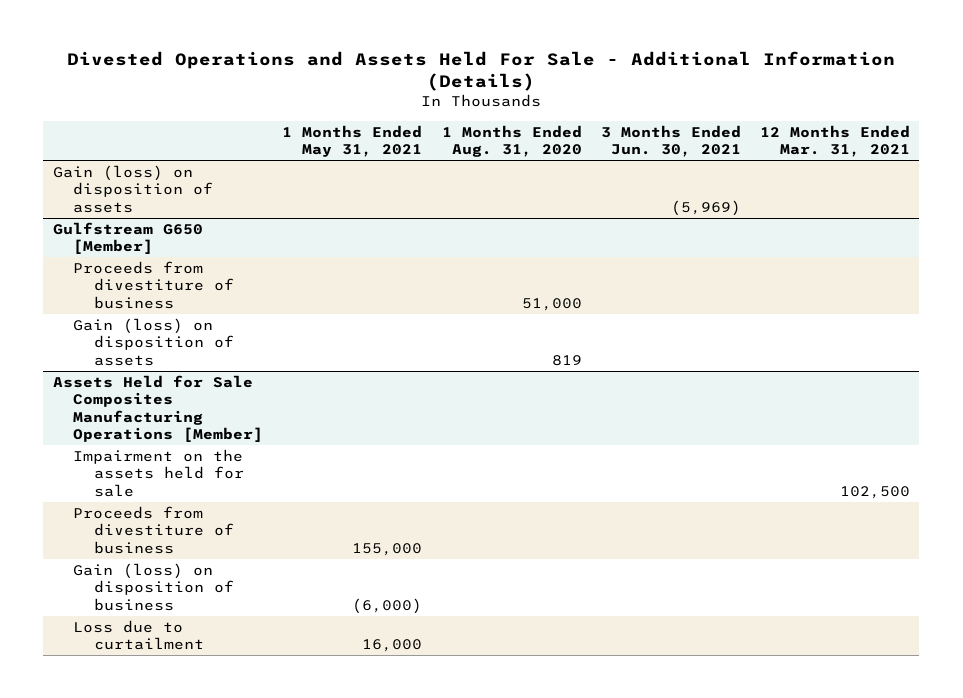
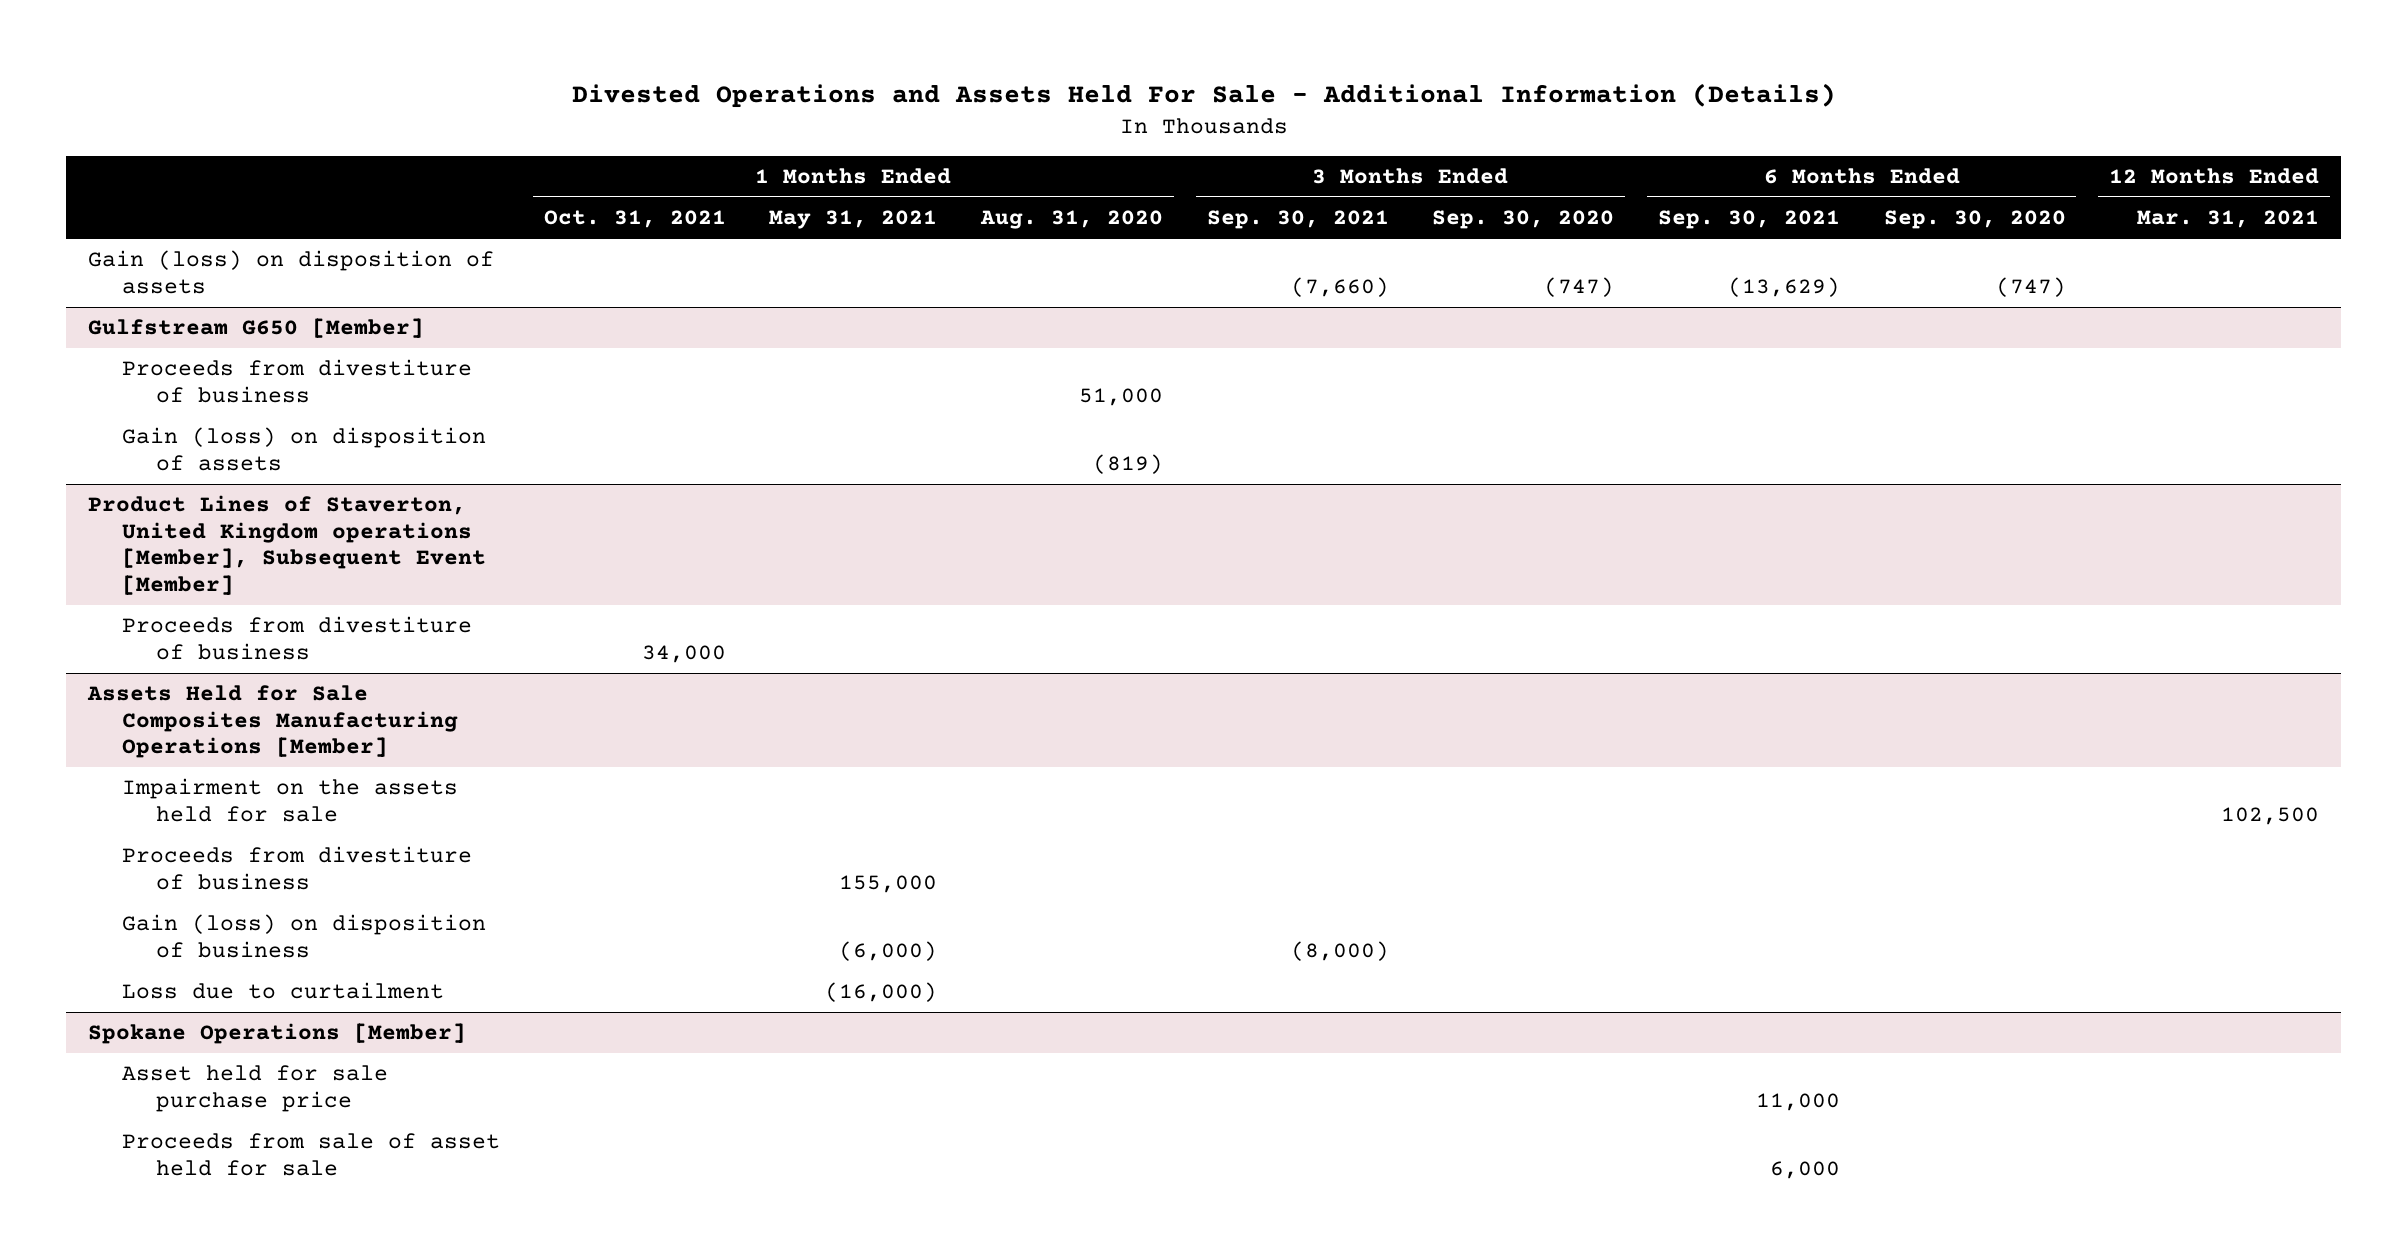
- | 1 Months Ended May 31, 2021 | 1 Months Ended Aug. 31, 2020 | 3 Months Ended Jun. 30, 2021 | 12 Months Ended Mar. 31, 2021
+ | 1 Months Ended Oct. 31, 2021 | 1 Months Ended May 31, 2021 | 1 Months Ended Aug. 31, 2020 | 3 Months Ended Sep. 30, 2021 | 3 Months Ended Sep. 30, 2020 | 6 Months Ended Sep. 30, 2021 | 6 Months Ended Sep. 30, 2020 | 12 Months Ended Mar. 31, 2021
@ Gulfstream G650 [Member]
- Gain (loss) on disposition of assets | | 819 | |
+ Gain (loss) on disposition of assets | | | (819) | | | | |
+ Product Lines of Staverton, United Kingdom operations [Member], Subsequent Event [Member]
+ Proceeds from divestiture of business | 34,000 | | | | | | |
@ Assets Held for Sale Composites Manufacturing Operations [Member]
- Loss due to curtailment | 16,000 | | |
+ Loss due to curtailment | | (16,000) | | | | | |
+ Spokane Operations [Member]
+ Asset held for sale purchase price | | | | | | 11,000 | |
+ Proceeds from sale of asset held for sale | | | | | | 6,000 | |

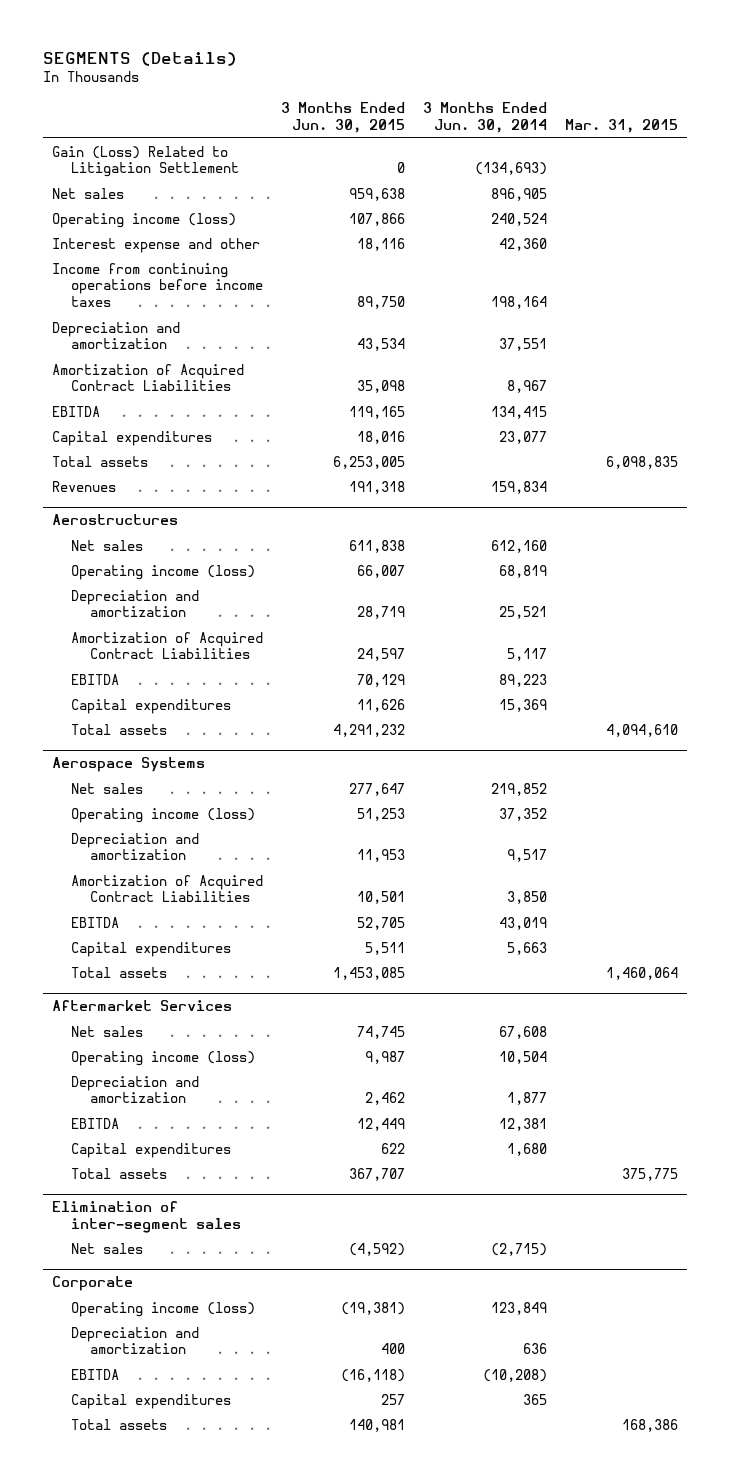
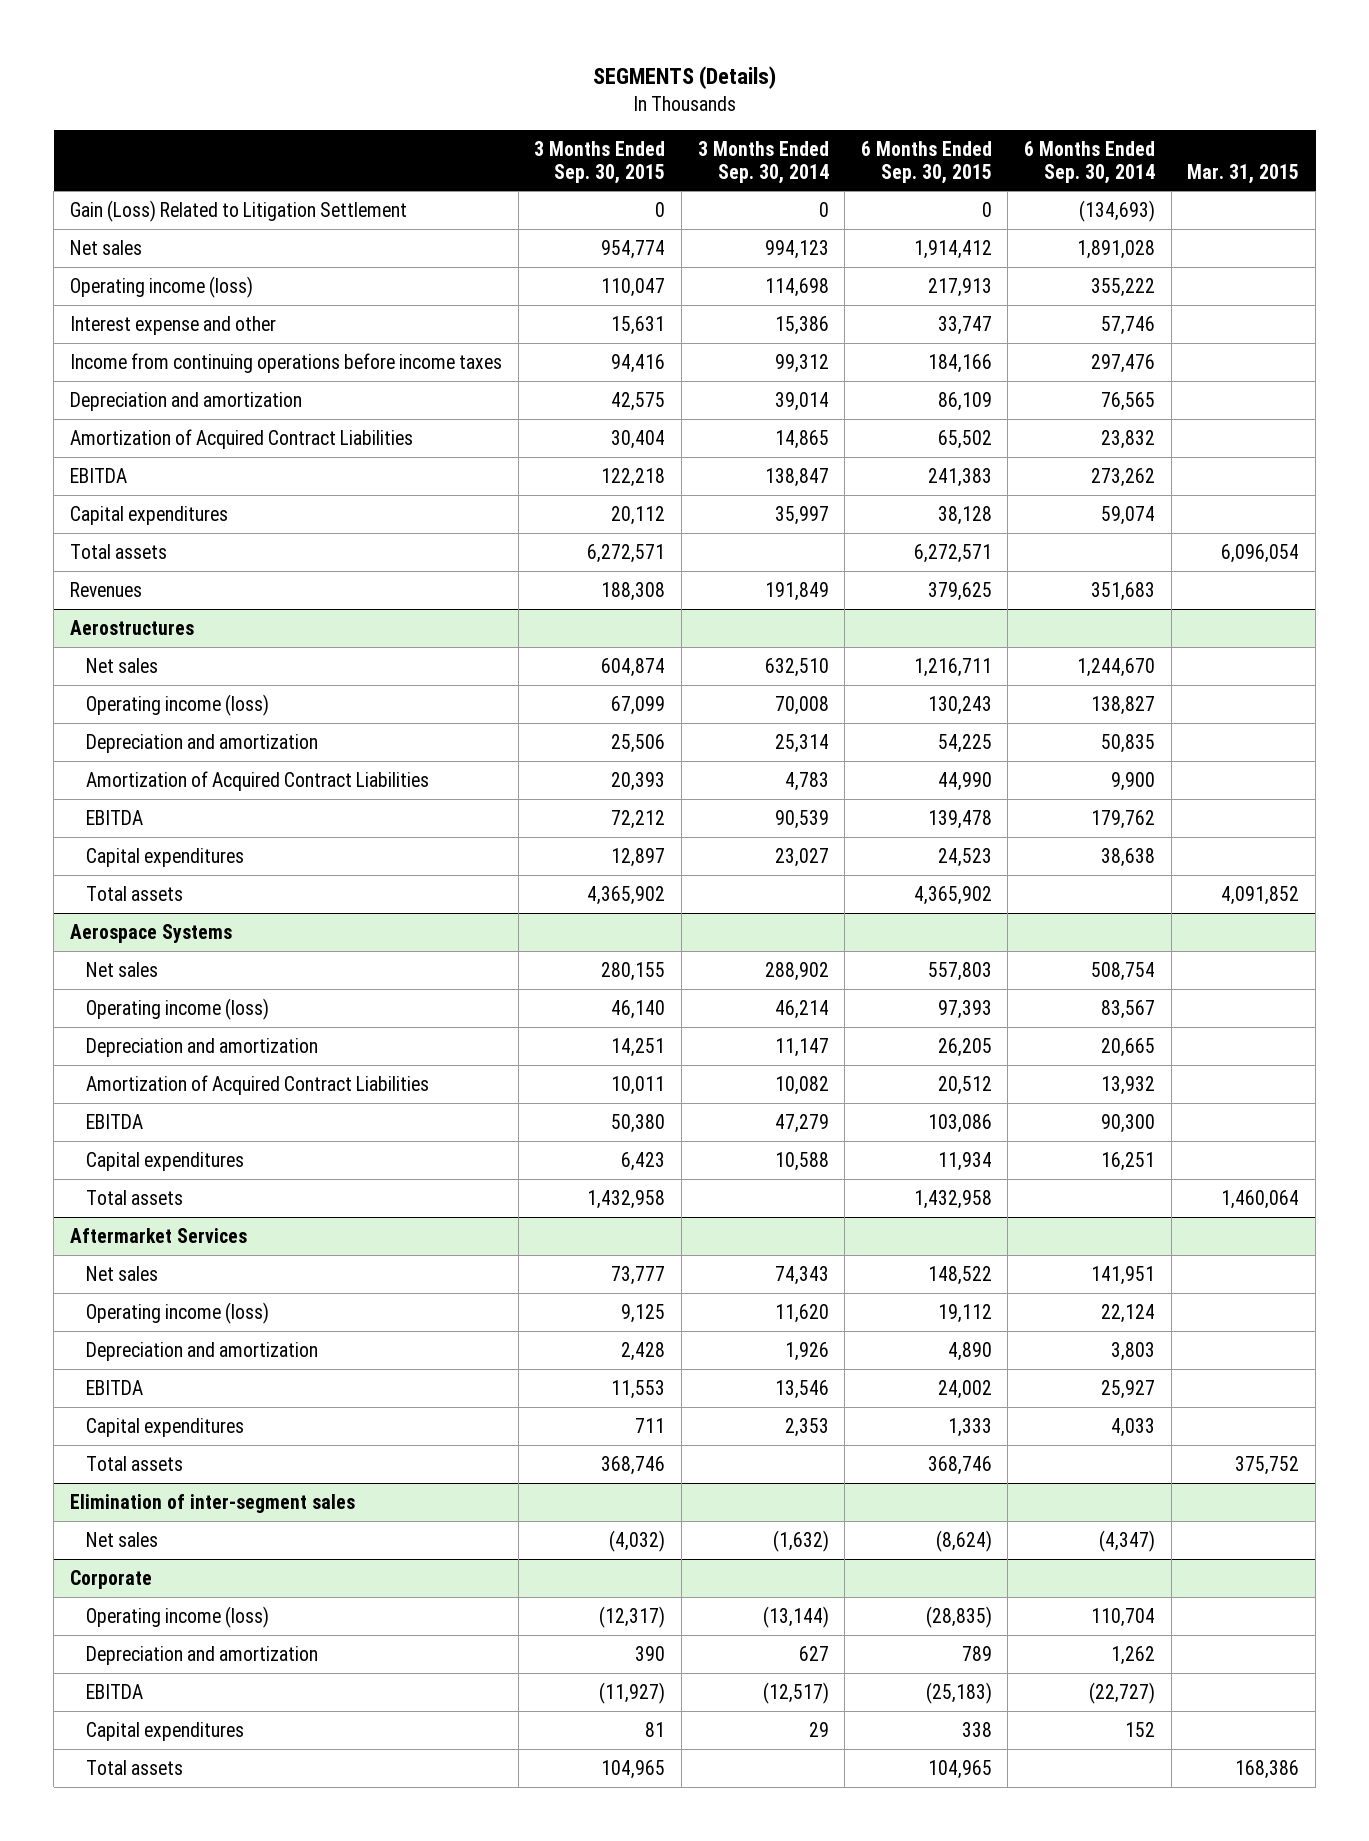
- | 3 Months Ended Jun. 30, 2015 | 3 Months Ended Jun. 30, 2014 | Mar. 31, 2015
+ | 3 Months Ended Sep. 30, 2015 | 3 Months Ended Sep. 30, 2014 | 6 Months Ended Sep. 30, 2015 | 6 Months Ended Sep. 30, 2014 | Mar. 31, 2015
- Total assets | 6,253,005 | | 6,098,835
+ Total assets | 6,272,571 | | 6,272,571 | | 6,096,054
@ Aerostructures
- Total assets | 4,291,232 | | 4,094,610
+ Total assets | 4,365,902 | | 4,365,902 | | 4,091,852
@ Aftermarket Services
- Total assets | 367,707 | | 375,775
+ Total assets | 368,746 | | 368,746 | | 375,752

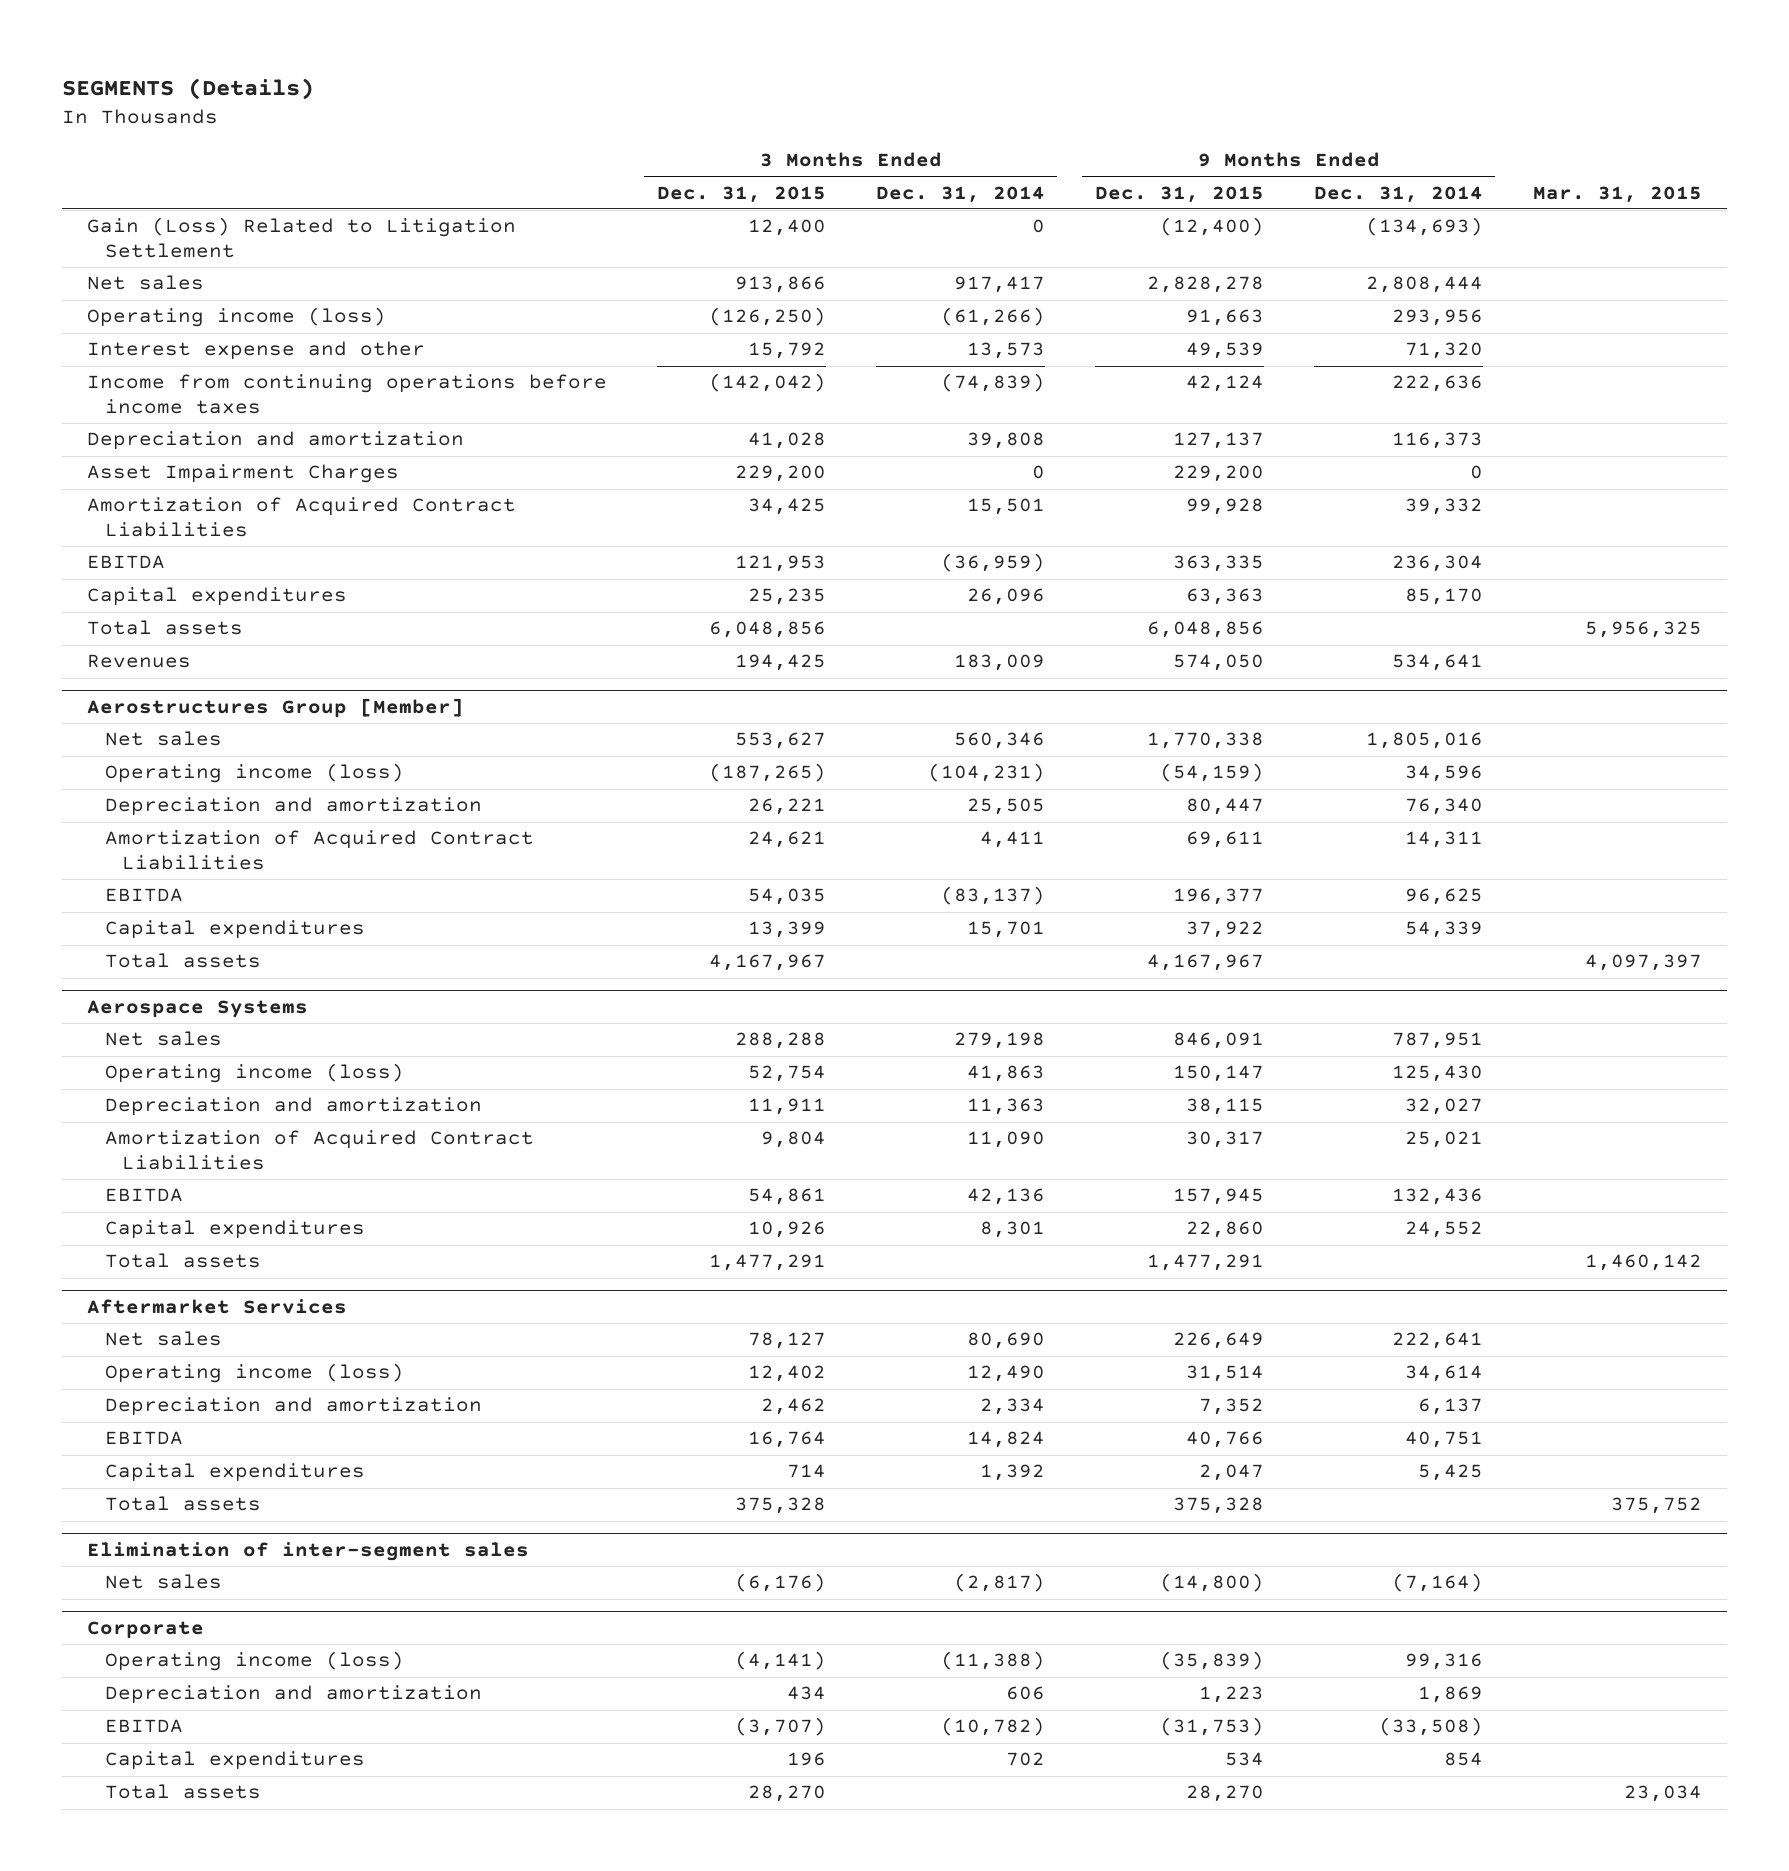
- | 3 Months Ended Sep. 30, 2015 | 3 Months Ended Sep. 30, 2014 | 6 Months Ended Sep. 30, 2015 | 6 Months Ended Sep. 30, 2014 | Mar. 31, 2015
+ | 3 Months Ended Dec. 31, 2015 | 3 Months Ended Dec. 31, 2014 | 9 Months Ended Dec. 31, 2015 | 9 Months Ended Dec. 31, 2014 | Mar. 31, 2015
+ Asset Impairment Charges | 229,200 | 0 | 229,200 | 0 |
- Total assets | 6,272,571 | | 6,272,571 | | 6,096,054
+ Total assets | 6,048,856 | | 6,048,856 | | 5,956,325
- Aerostructures
+ Aerostructures Group [Member]
- Total assets | 4,365,902 | | 4,365,902 | | 4,091,852
+ Total assets | 4,167,967 | | 4,167,967 | | 4,097,397
@ Aerospace Systems
- Total assets | 1,432,958 | | 1,432,958 | | 1,460,064
+ Total assets | 1,477,291 | | 1,477,291 | | 1,460,142
@ Corporate
- Total assets | 104,965 | | 104,965 | | 168,386
+ Total assets | 28,270 | | 28,270 | | 23,034

